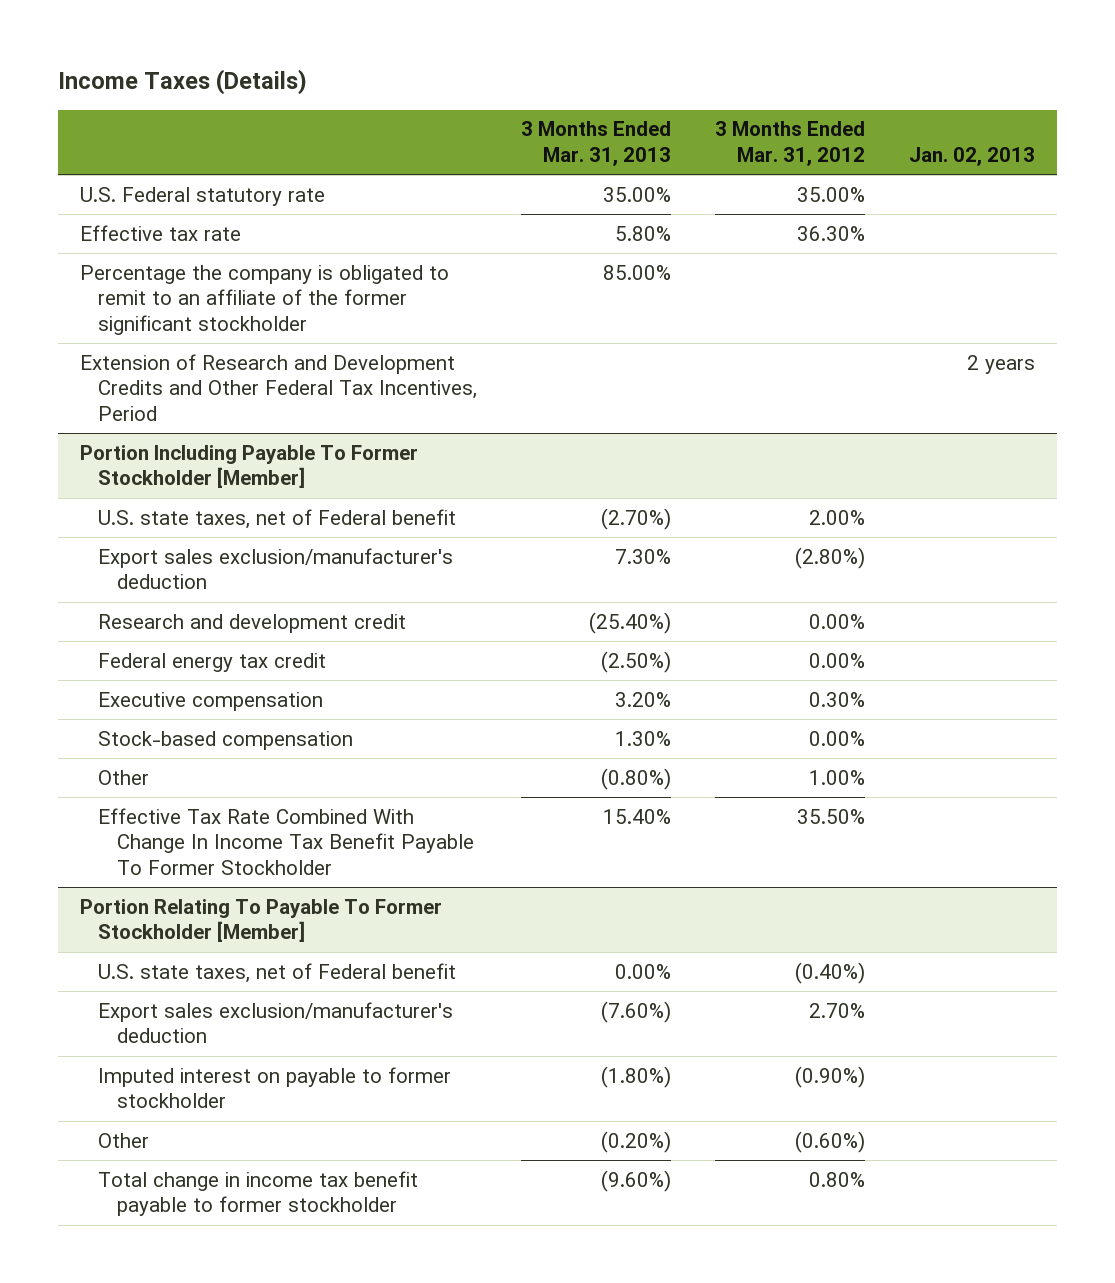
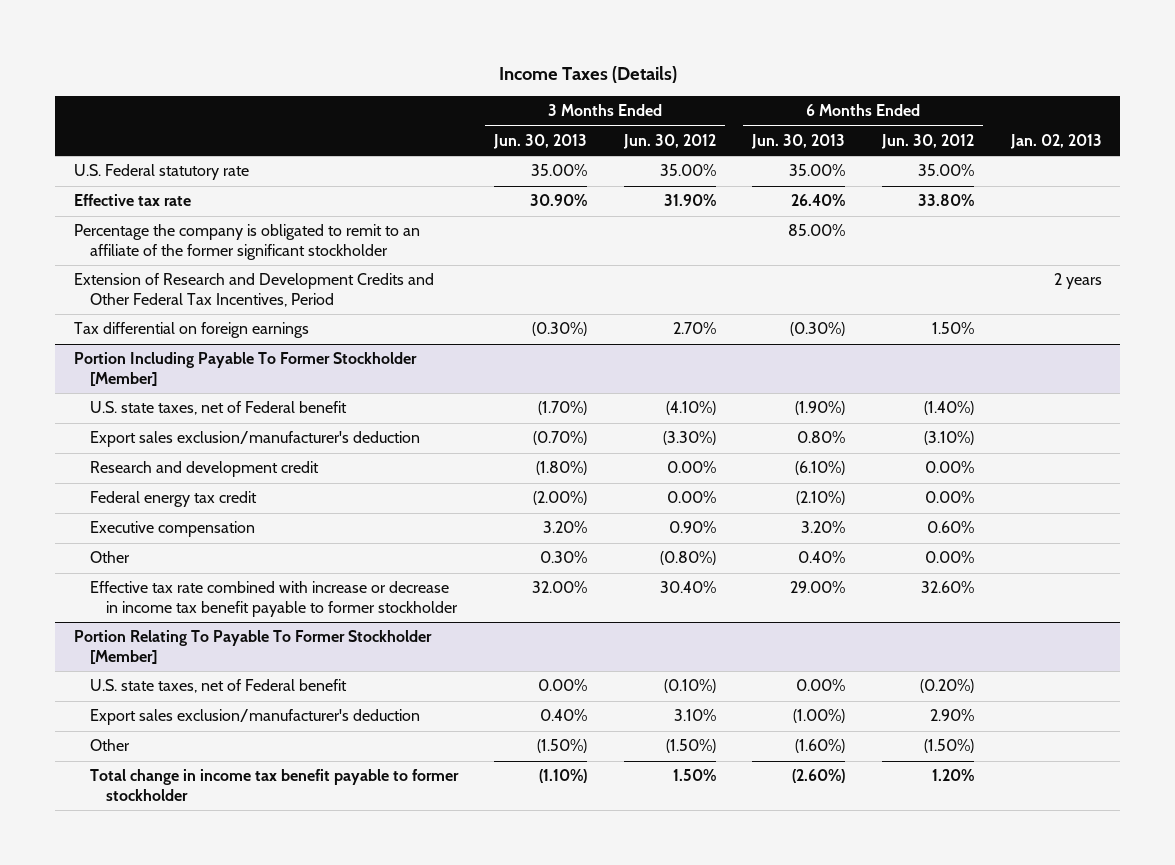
- | 3 Months Ended Mar. 31, 2013 | 3 Months Ended Mar. 31, 2012 | Jan. 02, 2013
+ | 3 Months Ended Jun. 30, 2013 | 3 Months Ended Jun. 30, 2012 | 6 Months Ended Jun. 30, 2013 | 6 Months Ended Jun. 30, 2012 | Jan. 02, 2013
+ Tax differential on foreign earnings | (0.30%) | 2.70% | (0.30%) | 1.50% |
@ Portion Including Payable To Former Stockholder [Member]
- Stock-based compensation | 1.30% | 0.00% |
- Effective Tax Rate Combined With Change In Income Tax Benefit Payable To Former Stockholder | 15.40% | 35.50% |
+ Effective tax rate combined with increase or decrease in income tax benefit payable to former stockholder | 32.00% | 30.40% | 29.00% | 32.60% |
@ Portion Relating To Payable To Former Stockholder [Member]
- Imputed interest on payable to former stockholder | (1.80%) | (0.90%) |

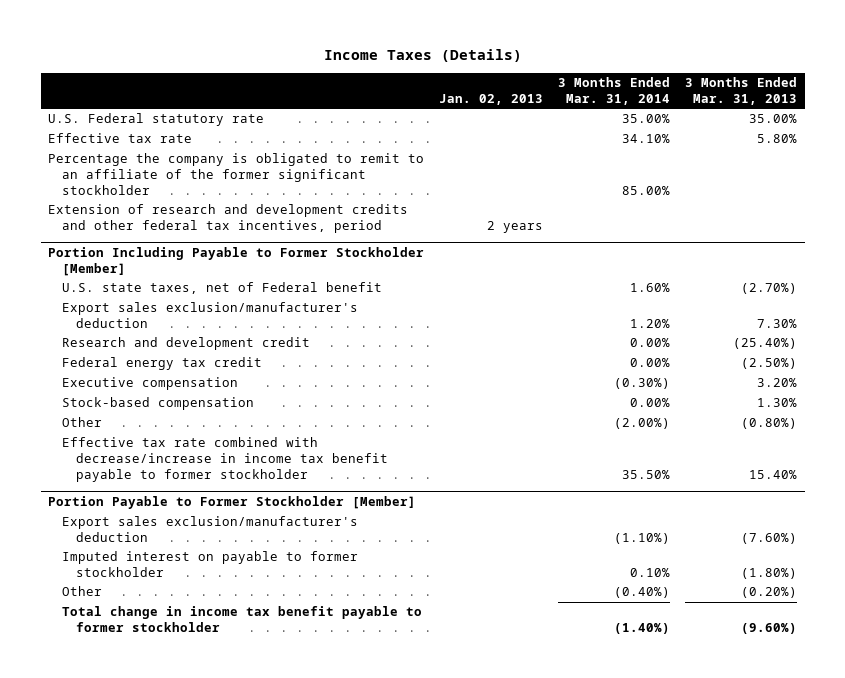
- | 3 Months Ended Jun. 30, 2013 | 3 Months Ended Jun. 30, 2012 | 6 Months Ended Jun. 30, 2013 | 6 Months Ended Jun. 30, 2012 | Jan. 02, 2013
+ | Jan. 02, 2013 | 3 Months Ended Mar. 31, 2014 | 3 Months Ended Mar. 31, 2013
- Extension of Research and Development Credits and Other Federal Tax Incentives, Period | | | | | 2 years
- Tax differential on foreign earnings | (0.30%) | 2.70% | (0.30%) | 1.50% |
- Portion Including Payable To Former Stockholder [Member]
+ Extension of research and development credits and other federal tax incentives, period | 2 years | |
+ Portion Including Payable to Former Stockholder [Member]
+ Stock-based compensation | | 0.00% | 1.30%
- Effective tax rate combined with increase or decrease in income tax benefit payable to former stockholder | 32.00% | 30.40% | 29.00% | 32.60% |
- Portion Relating To Payable To Former Stockholder [Member]
- U.S. state taxes, net of Federal benefit | 0.00% | (0.10%) | 0.00% | (0.20%) |
+ Effective tax rate combined with decrease/increase in income tax benefit payable to former stockholder | | 35.50% | 15.40%
+ Portion Payable to Former Stockholder [Member]
+ Imputed interest on payable to former stockholder | | 0.10% | (1.80%)

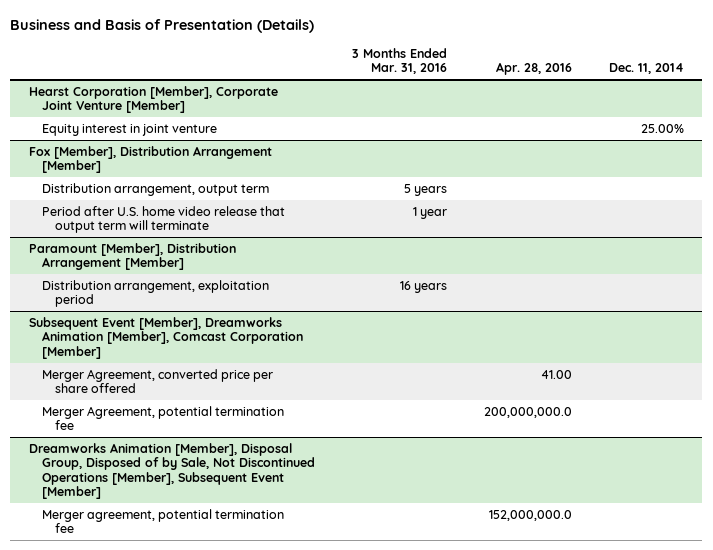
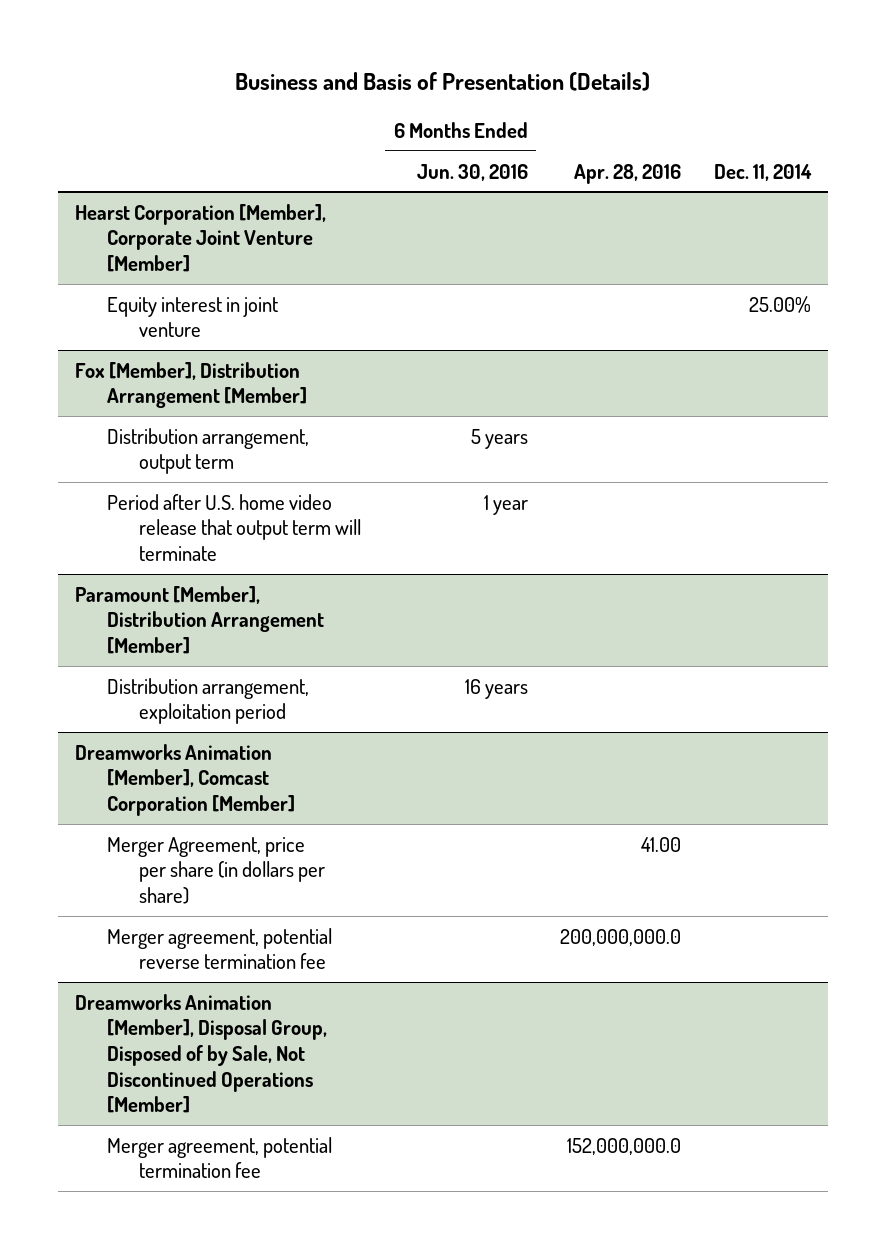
- | 3 Months Ended Mar. 31, 2016 | Apr. 28, 2016 | Dec. 11, 2014
+ | 6 Months Ended Jun. 30, 2016 | Apr. 28, 2016 | Dec. 11, 2014
- Subsequent Event [Member], Dreamworks Animation [Member], Comcast Corporation [Member]
- Merger Agreement, converted price per share offered | | 41.00 |
- Merger Agreement, potential termination fee | | 200,000,000.0 |
- Dreamworks Animation [Member], Disposal Group, Disposed of by Sale, Not Discontinued Operations [Member], Subsequent Event [Member]
+ Dreamworks Animation [Member], Comcast Corporation [Member]
+ Merger Agreement, price per share (in dollars per share) | | 41.00 |
+ Merger agreement, potential reverse termination fee | | 200,000,000.0 |
+ Dreamworks Animation [Member], Disposal Group, Disposed of by Sale, Not Discontinued Operations [Member]

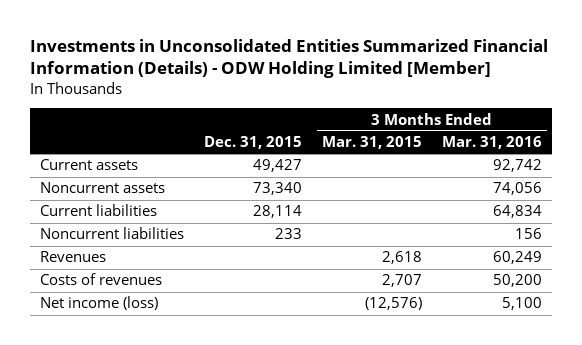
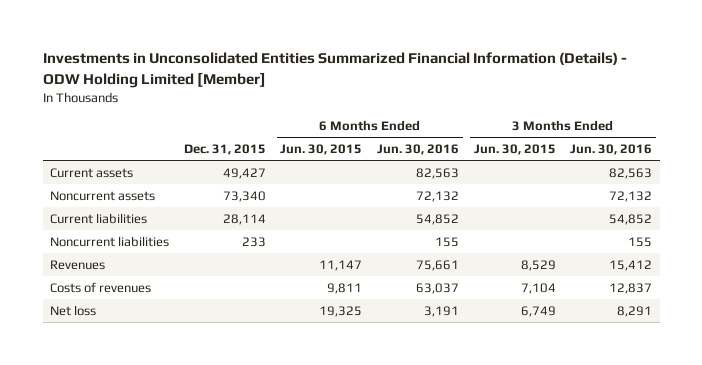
- | Dec. 31, 2015 | 3 Months Ended Mar. 31, 2015 | 3 Months Ended Mar. 31, 2016
+ | Dec. 31, 2015 | 6 Months Ended Jun. 30, 2015 | 6 Months Ended Jun. 30, 2016 | 3 Months Ended Jun. 30, 2015 | 3 Months Ended Jun. 30, 2016
- Net income (loss) | | (12,576) | 5,100
+ Net loss | | 19,325 | 3,191 | 6,749 | 8,291

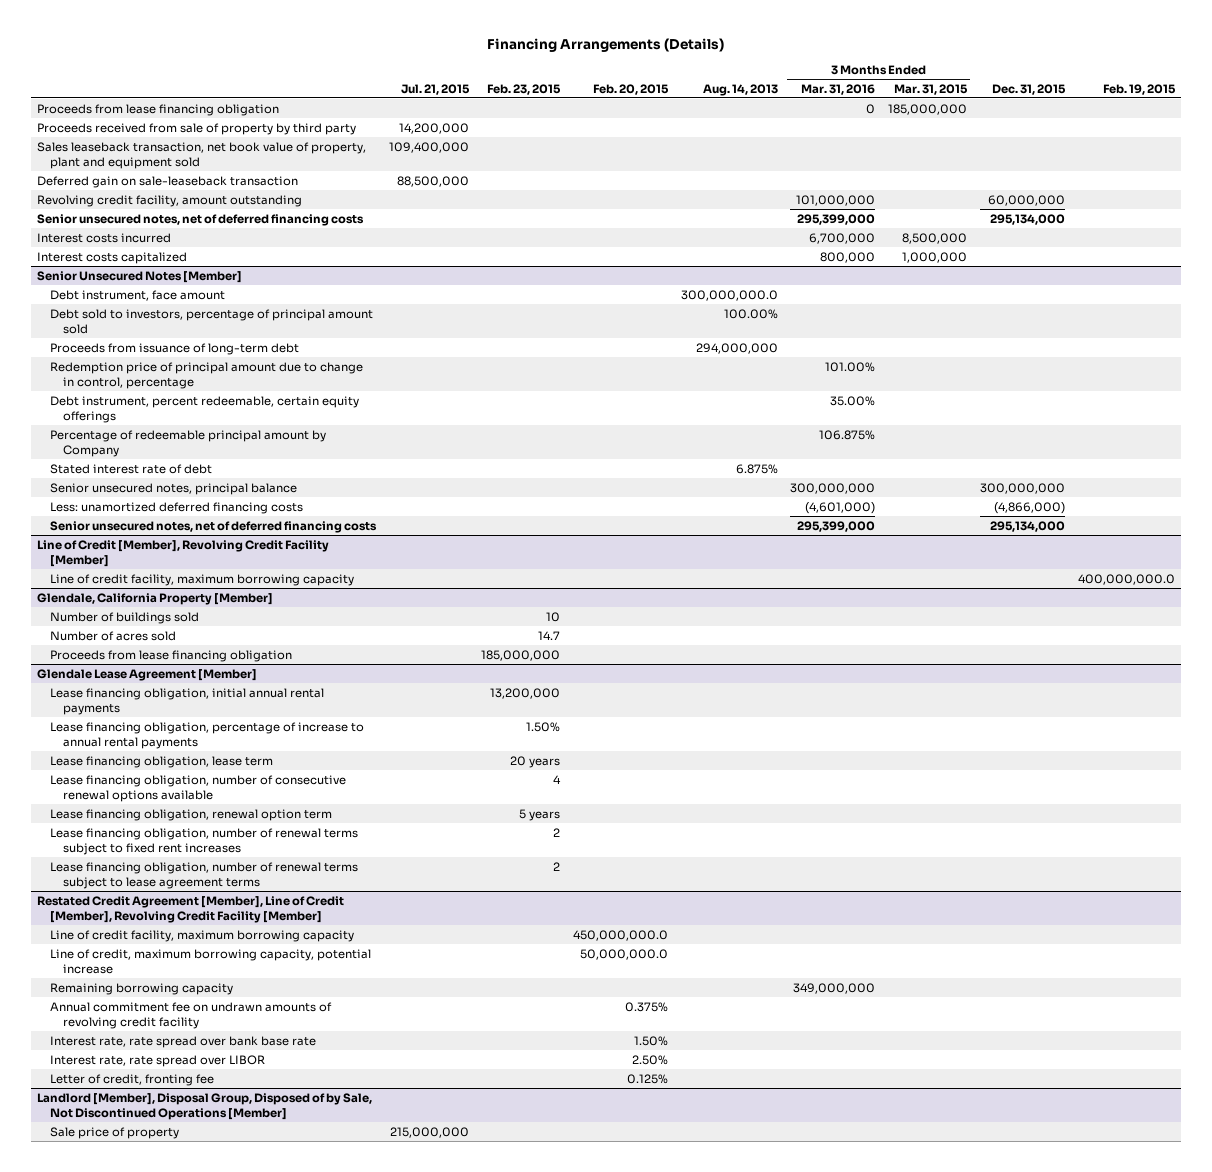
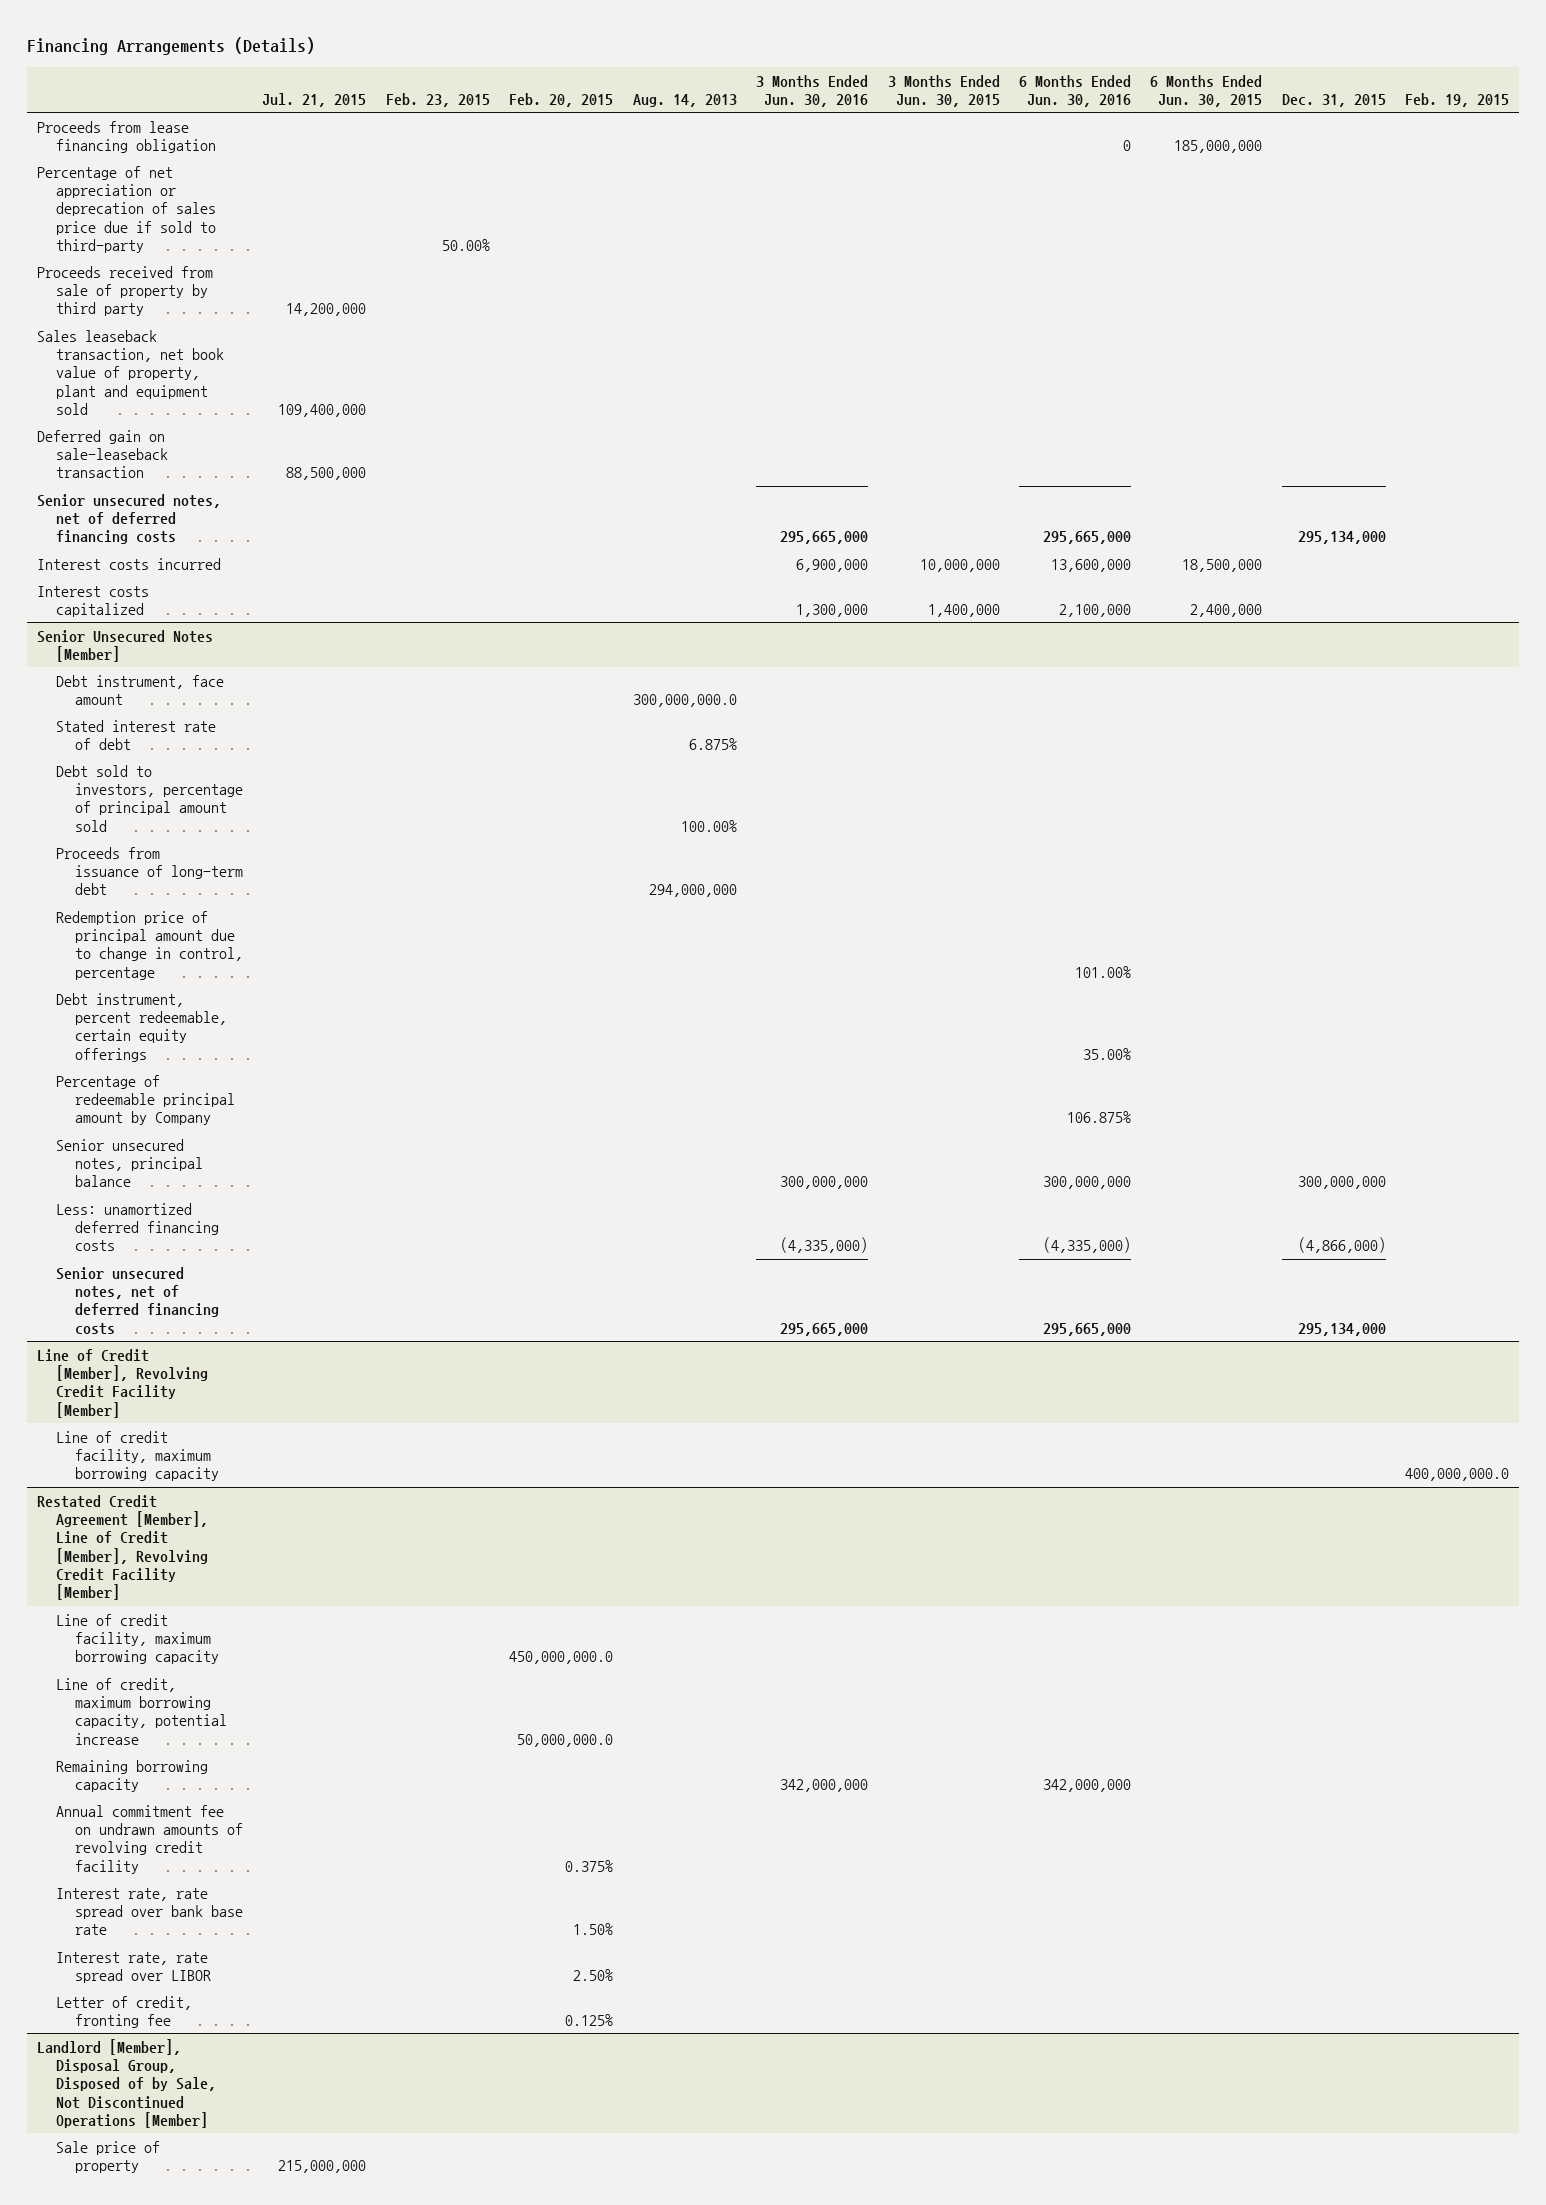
- | Jul. 21, 2015 | Feb. 23, 2015 | Feb. 20, 2015 | Aug. 14, 2013 | 3 Months Ended Mar. 31, 2016 | 3 Months Ended Mar. 31, 2015 | Dec. 31, 2015 | Feb. 19, 2015
+ | Jul. 21, 2015 | Feb. 23, 2015 | Feb. 20, 2015 | Aug. 14, 2013 | 3 Months Ended Jun. 30, 2016 | 3 Months Ended Jun. 30, 2015 | 6 Months Ended Jun. 30, 2016 | 6 Months Ended Jun. 30, 2015 | Dec. 31, 2015 | Feb. 19, 2015
+ Percentage of net appreciation or deprecation of sales price due if sold to third-party | | 50.00% | | | | | | | |
- Revolving credit facility, amount outstanding | | | | | 101,000,000 | | 60,000,000 |
@ Senior Unsecured Notes [Member]
moved up: Stated interest rate of debt | | | | 6.875% | | | | | |
- Glendale, California Property [Member]
- Number of buildings sold | | 10 | | | | | |
- Number of acres sold | | 14.7 | | | | | |
- Proceeds from lease financing obligation | | 185,000,000 | | | | | |
- Glendale Lease Agreement [Member]
- Lease financing obligation, initial annual rental payments | | 13,200,000 | | | | | |
- Lease financing obligation, percentage of increase to annual rental payments | | 1.50% | | | | | |
- Lease financing obligation, lease term | | 20 years | | | | | |
- Lease financing obligation, number of consecutive renewal options available | | 4 | | | | | |
- Lease financing obligation, renewal option term | | 5 years | | | | | |
- Lease financing obligation, number of renewal terms subject to fixed rent increases | | 2 | | | | | |
- Lease financing obligation, number of renewal terms subject to lease agreement terms | | 2 | | | | | |

